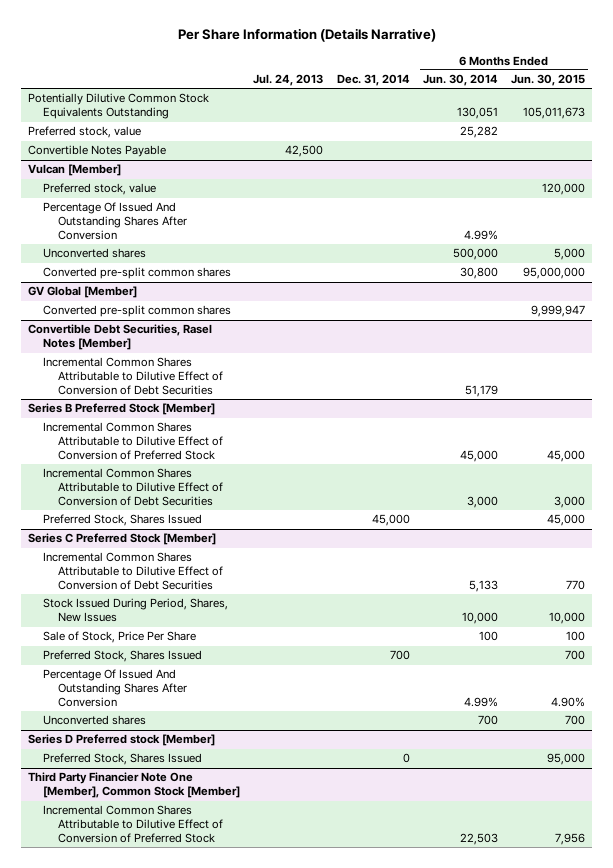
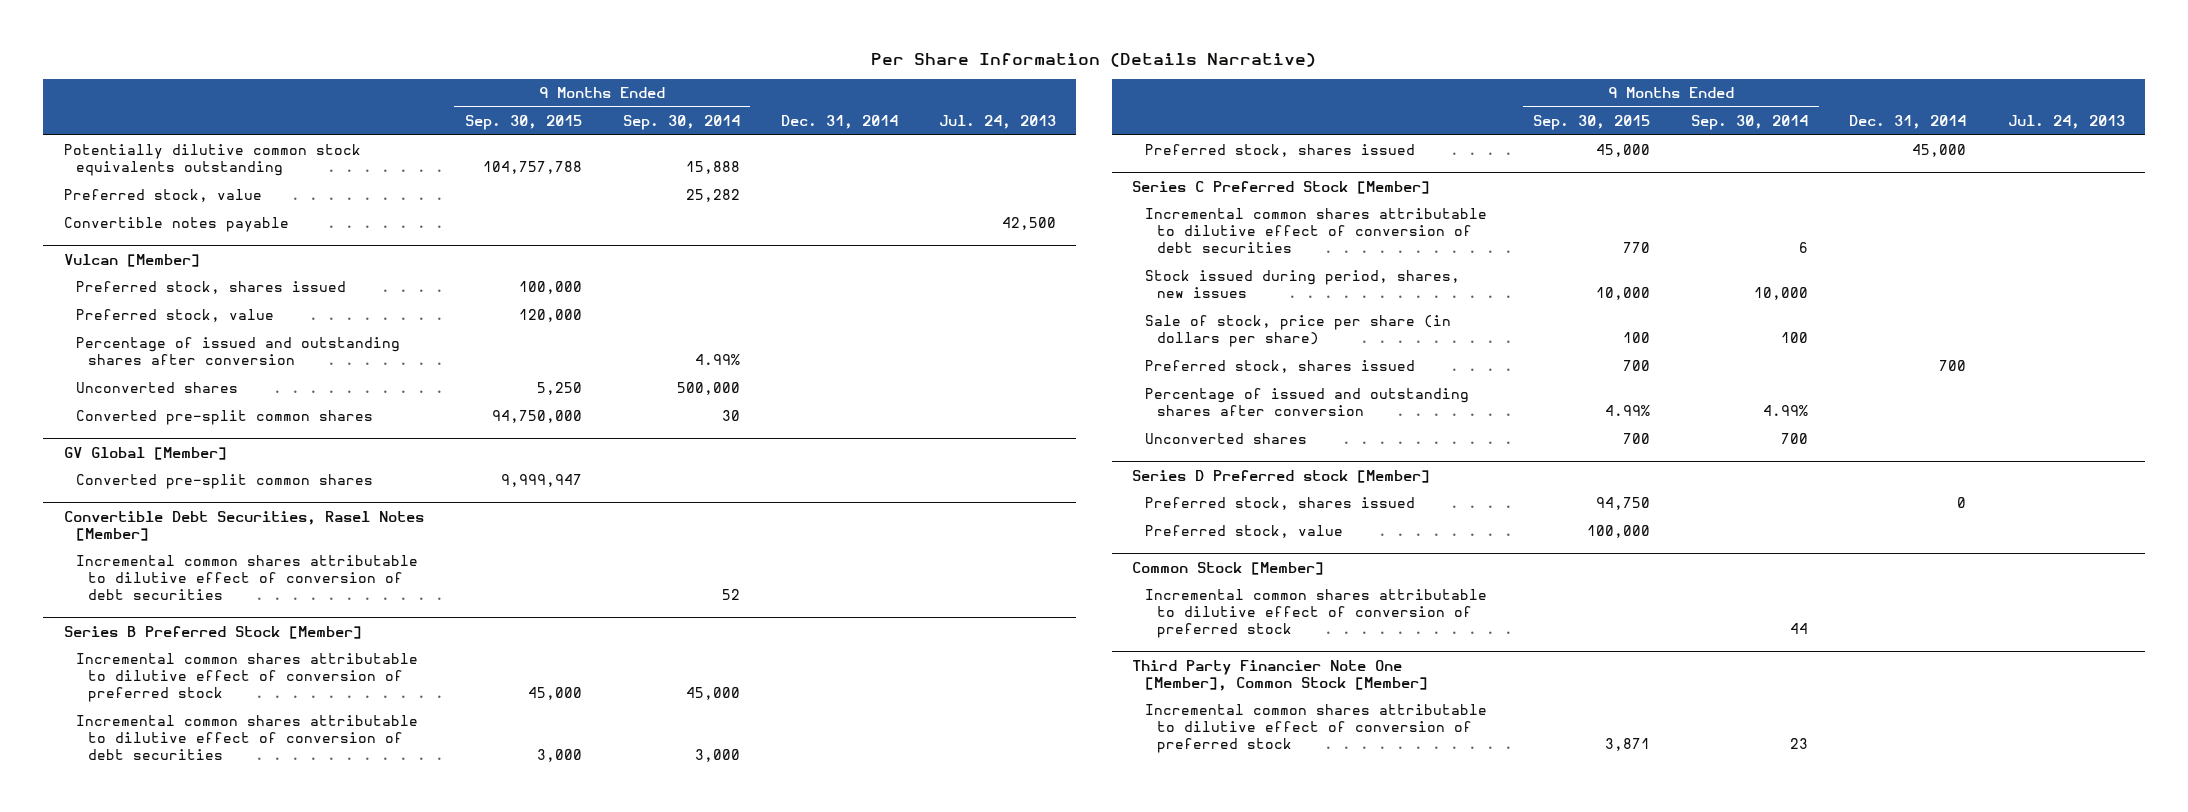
- | Jul. 24, 2013 | Dec. 31, 2014 | 6 Months Ended Jun. 30, 2014 | 6 Months Ended Jun. 30, 2015
+ | 9 Months Ended Sep. 30, 2015 | 9 Months Ended Sep. 30, 2014 | Dec. 31, 2014 | Jul. 24, 2013
- Potentially Dilutive Common Stock Equivalents Outstanding | | | 130,051 | 105,011,673
+ Potentially dilutive common stock equivalents outstanding | 104,757,788 | 15,888 | |
- Convertible Notes Payable | 42,500 | | |
+ Convertible notes payable | | | | 42,500
@ Vulcan [Member]
+ Preferred stock, shares issued | 100,000 | | |
- Percentage Of Issued And Outstanding Shares After Conversion | | | 4.99% |
+ Percentage of issued and outstanding shares after conversion | | 4.99% | |
@ Convertible Debt Securities, Rasel Notes [Member]
- Incremental Common Shares Attributable to Dilutive Effect of Conversion of Debt Securities | | | 51,179 |
+ Incremental common shares attributable to dilutive effect of conversion of debt securities | | 52 | |
@ Series B Preferred Stock [Member]
- Incremental Common Shares Attributable to Dilutive Effect of Conversion of Preferred Stock | | | 45,000 | 45,000
- Incremental Common Shares Attributable to Dilutive Effect of Conversion of Debt Securities | | | 3,000 | 3,000
- Preferred Stock, Shares Issued | | 45,000 | | 45,000
+ Incremental common shares attributable to dilutive effect of conversion of preferred stock | 45,000 | 45,000 | |
+ Incremental common shares attributable to dilutive effect of conversion of debt securities | 3,000 | 3,000 | |
+ Preferred stock, shares issued | 45,000 | | 45,000 |
@ Series C Preferred Stock [Member]
- Incremental Common Shares Attributable to Dilutive Effect of Conversion of Debt Securities | | | 5,133 | 770
- Stock Issued During Period, Shares, New Issues | | | 10,000 | 10,000
- Sale of Stock, Price Per Share | | | 100 | 100
- Preferred Stock, Shares Issued | | 700 | | 700
- Percentage Of Issued And Outstanding Shares After Conversion | | | 4.99% | 4.90%
+ Incremental common shares attributable to dilutive effect of conversion of debt securities | 770 | 6 | |
+ Stock issued during period, shares, new issues | 10,000 | 10,000 | |
+ Sale of stock, price per share (in dollars per share) | 100 | 100 | |
+ Preferred stock, shares issued | 700 | | 700 |
+ Percentage of issued and outstanding shares after conversion | 4.99% | 4.99% | |
@ Series D Preferred stock [Member]
- Preferred Stock, Shares Issued | | 0 | | 95,000
+ Preferred stock, shares issued | 94,750 | | 0 |
+ Preferred stock, value | 100,000 | | |
+ Common Stock [Member]
+ Incremental common shares attributable to dilutive effect of conversion of preferred stock | | 44 | |
@ Third Party Financier Note One [Member], Common Stock [Member]
- Incremental Common Shares Attributable to Dilutive Effect of Conversion of Preferred Stock | | | 22,503 | 7,956
+ Incremental common shares attributable to dilutive effect of conversion of preferred stock | 3,871 | 23 | |

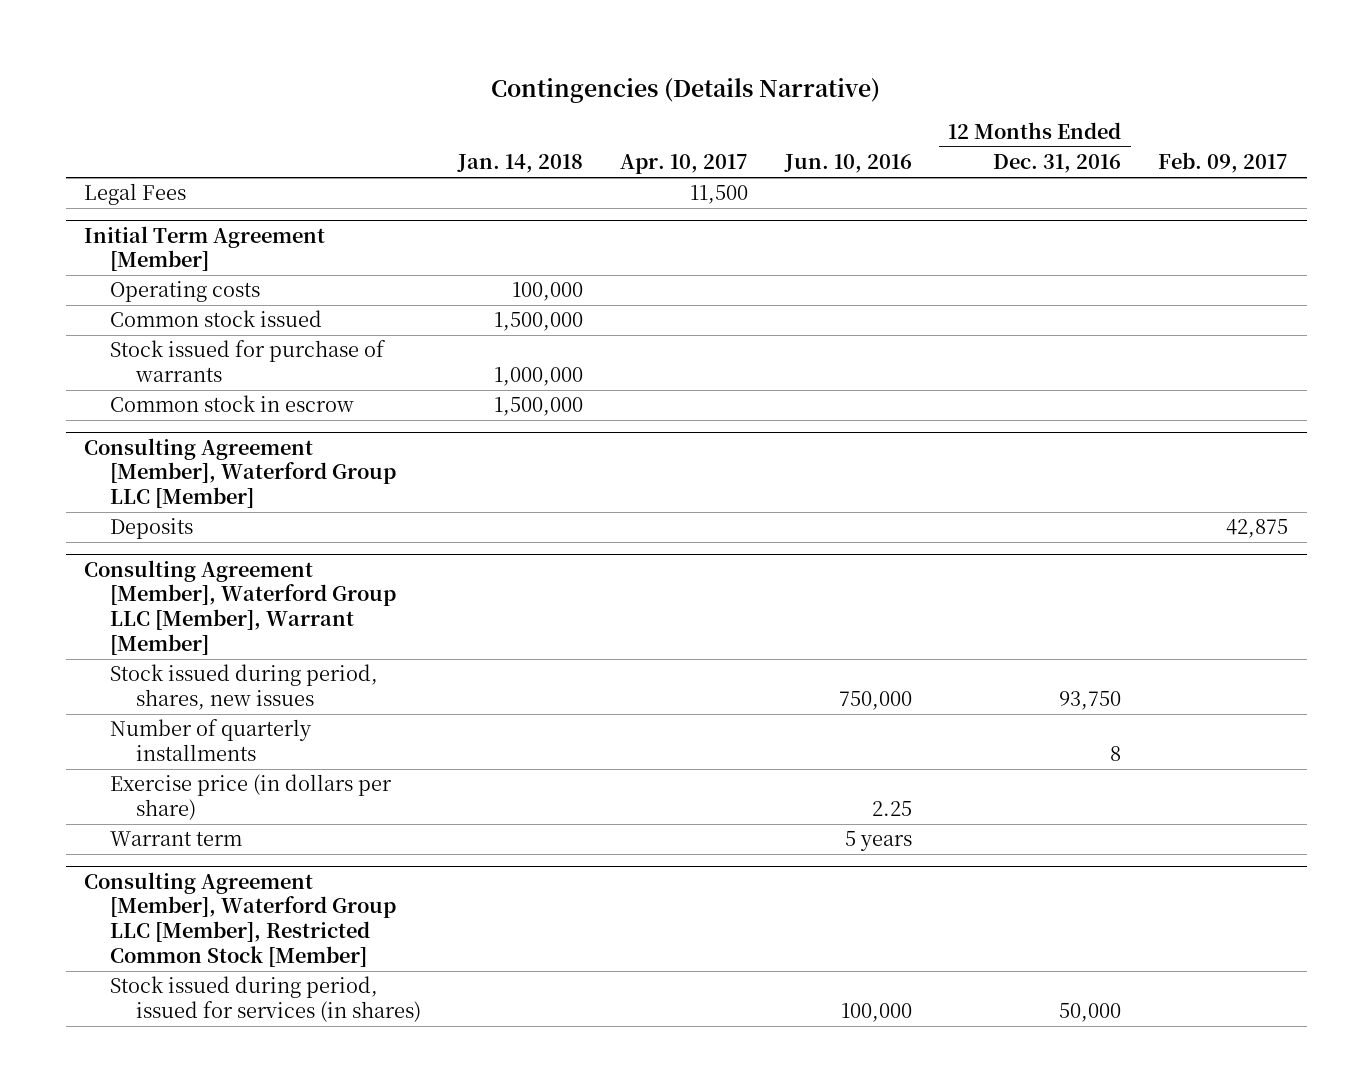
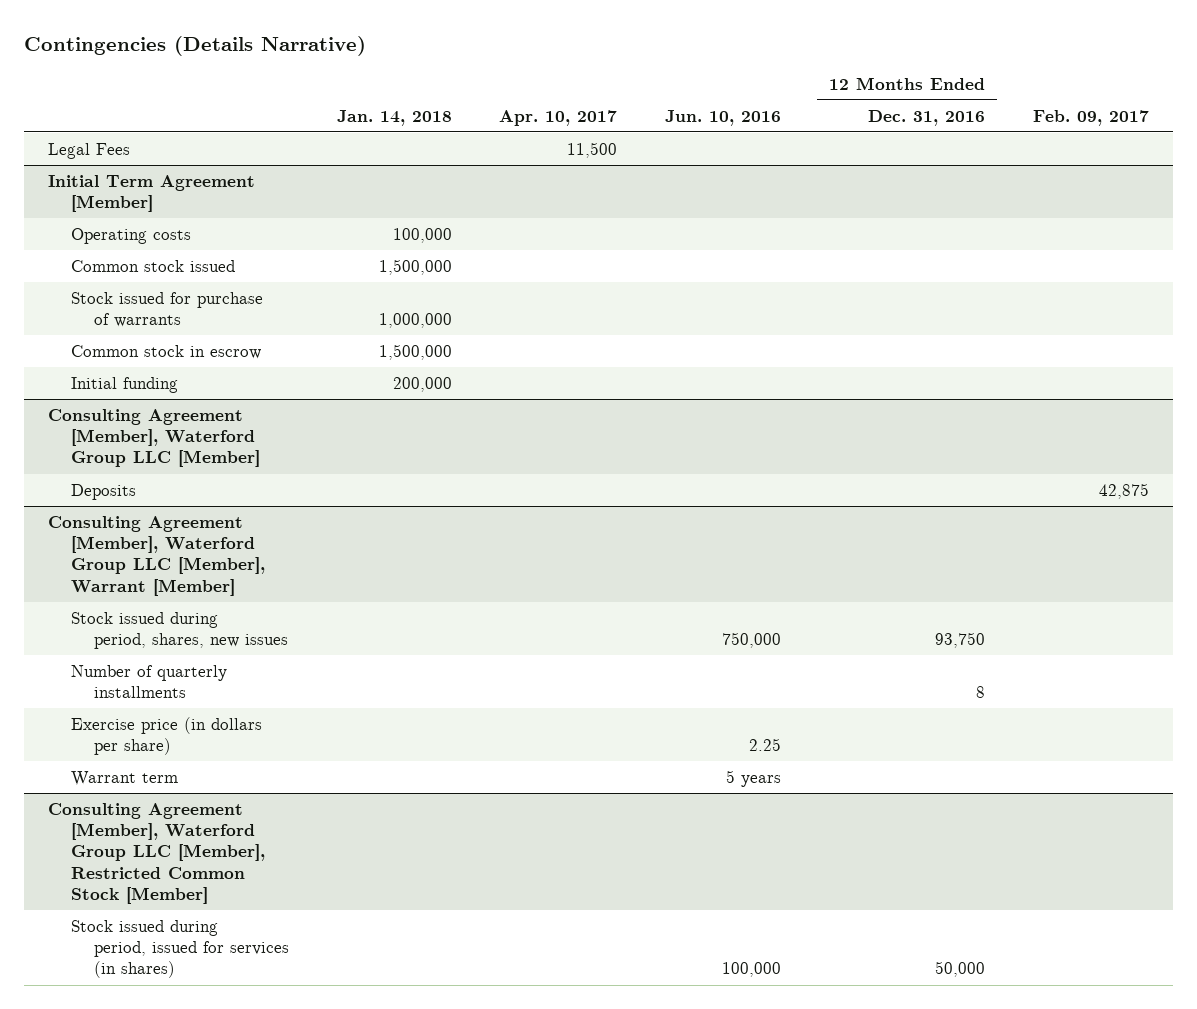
@ Initial Term Agreement [Member]
+ Initial funding | 200,000 | | | |

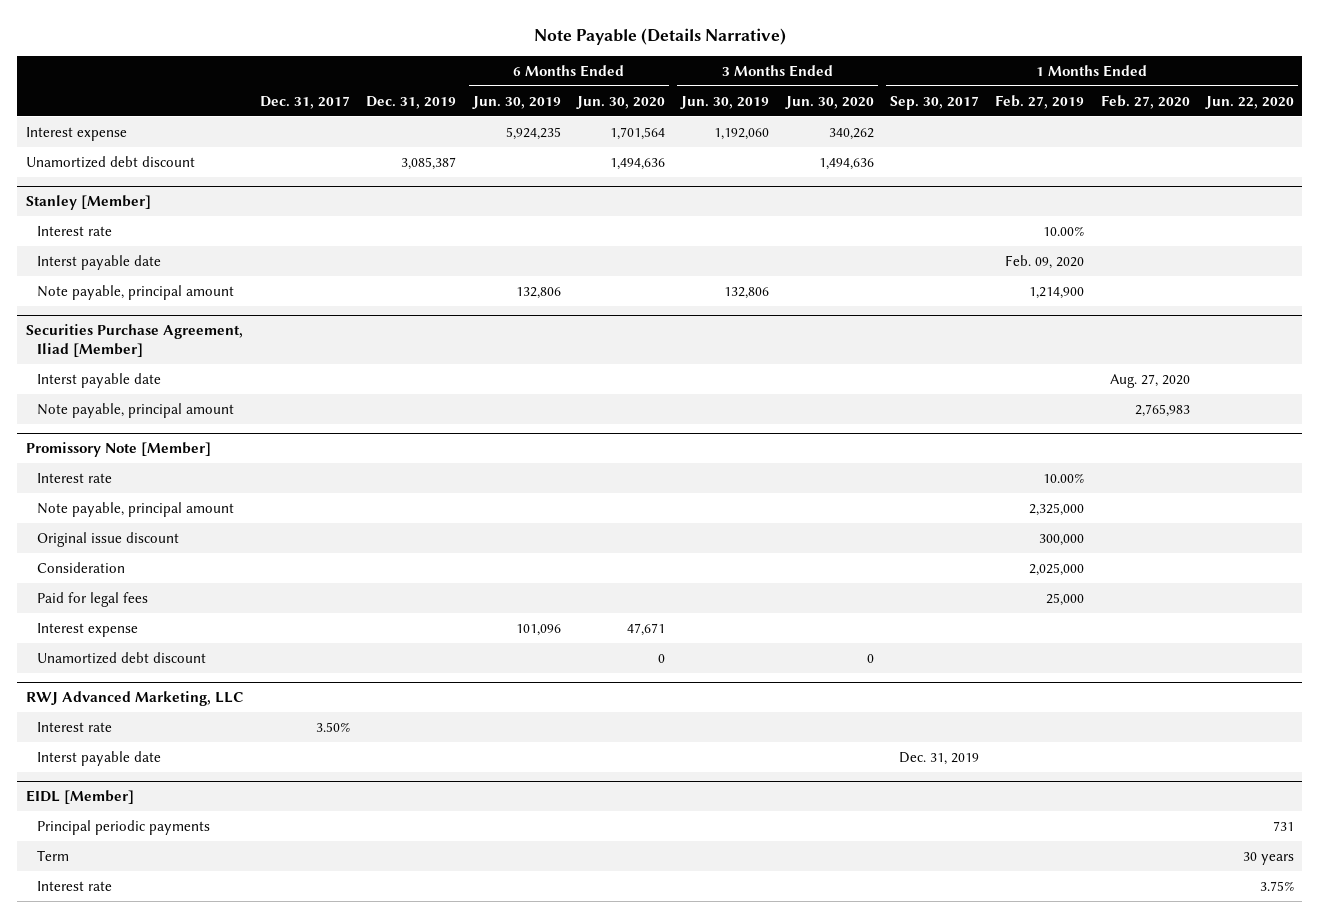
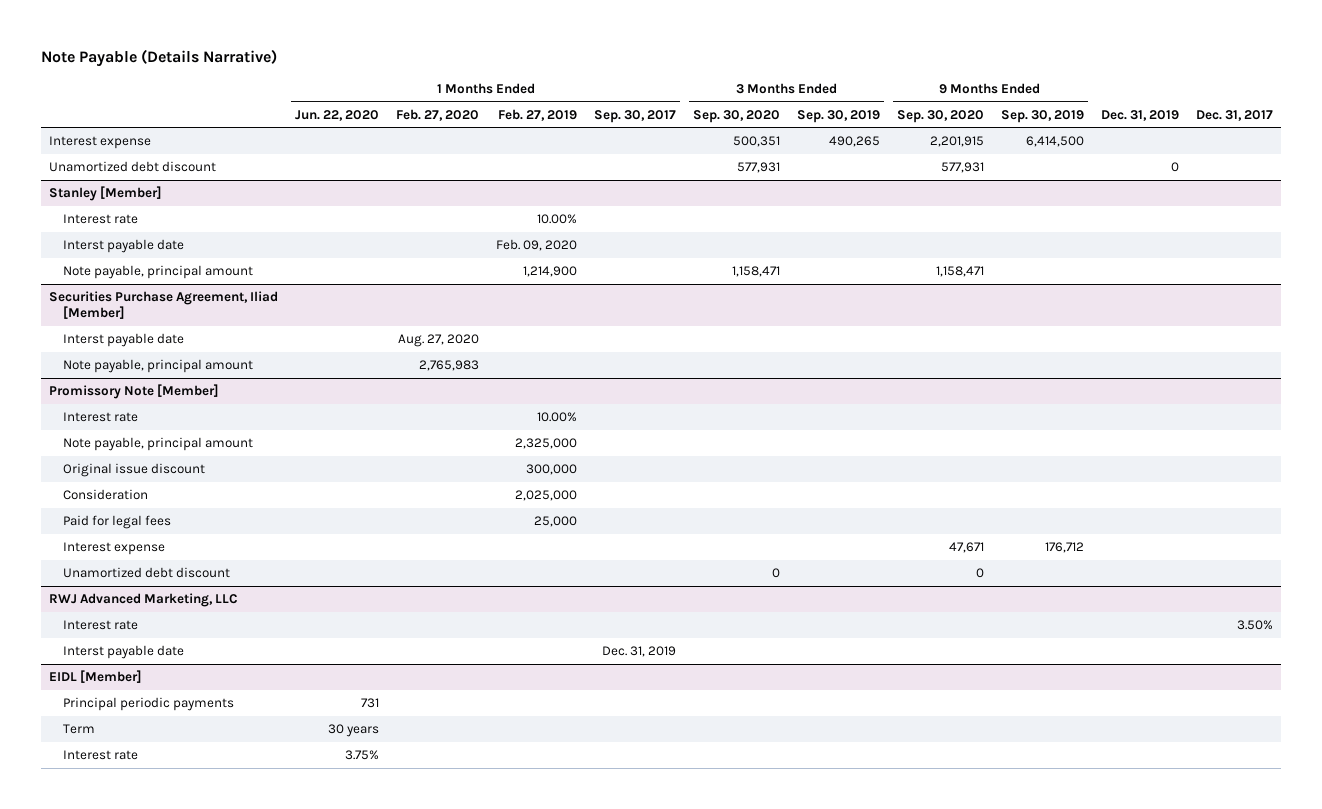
- | Dec. 31, 2017 | Dec. 31, 2019 | 6 Months Ended Jun. 30, 2019 | 6 Months Ended Jun. 30, 2020 | 3 Months Ended Jun. 30, 2019 | 3 Months Ended Jun. 30, 2020 | 1 Months Ended Sep. 30, 2017 | 1 Months Ended Feb. 27, 2019 | 1 Months Ended Feb. 27, 2020 | 1 Months Ended Jun. 22, 2020
+ | 1 Months Ended Jun. 22, 2020 | 1 Months Ended Feb. 27, 2020 | 1 Months Ended Feb. 27, 2019 | 1 Months Ended Sep. 30, 2017 | 3 Months Ended Sep. 30, 2020 | 3 Months Ended Sep. 30, 2019 | 9 Months Ended Sep. 30, 2020 | 9 Months Ended Sep. 30, 2019 | Dec. 31, 2019 | Dec. 31, 2017
- Unamortized debt discount | | 3,085,387 | | 1,494,636 | | 1,494,636 | | | |
+ Unamortized debt discount | | | | | 577,931 | | 577,931 | | 0 |

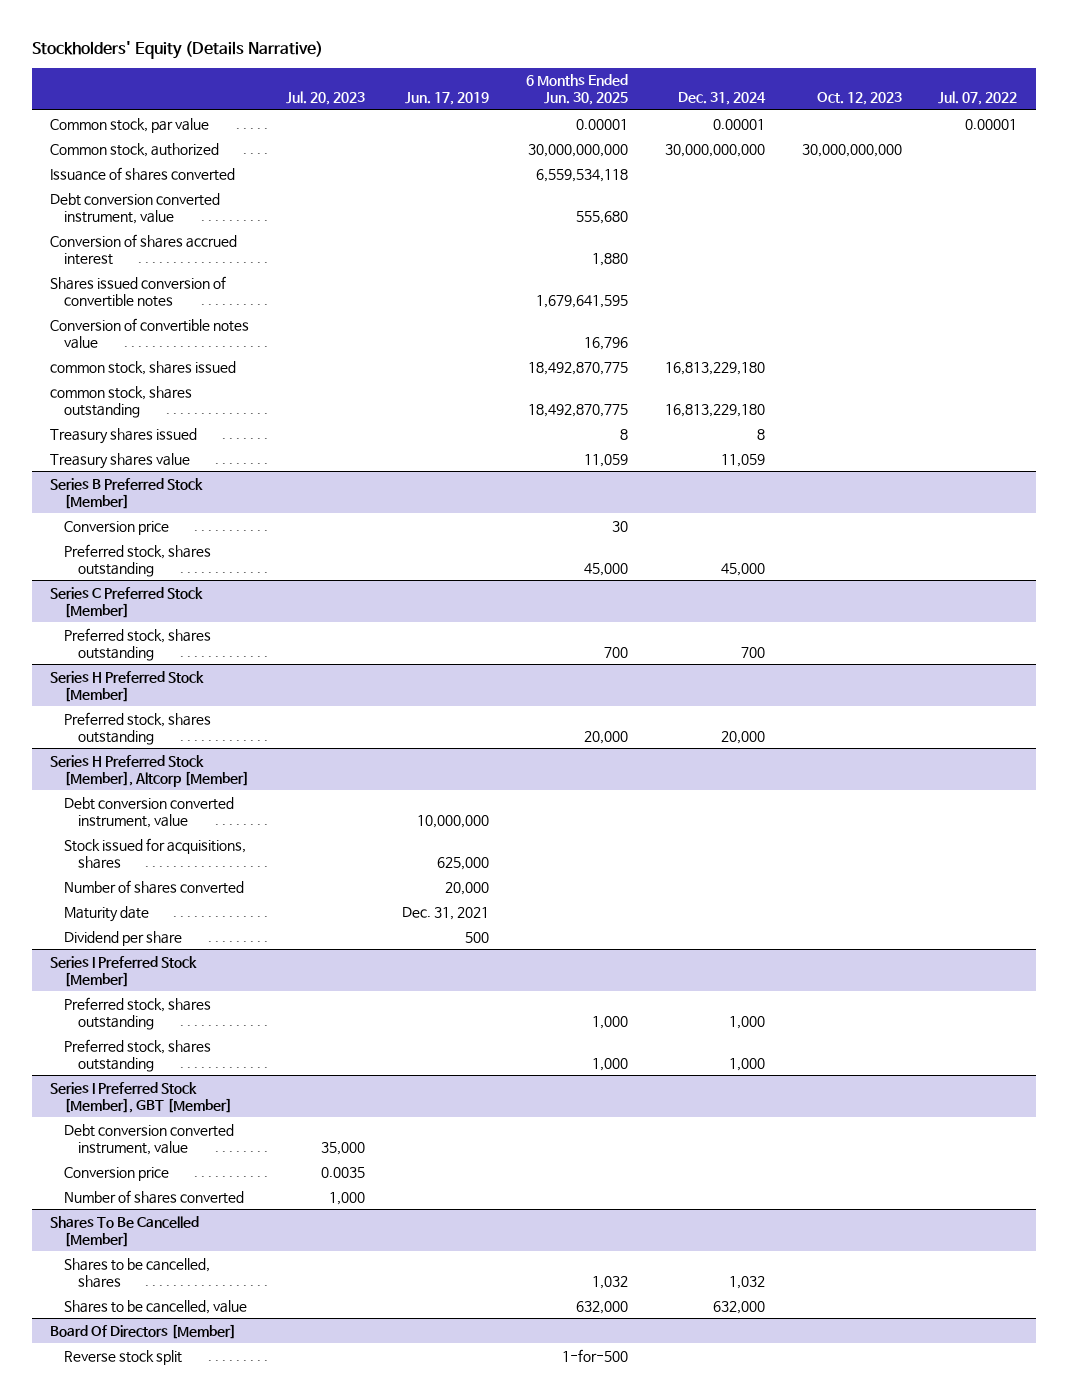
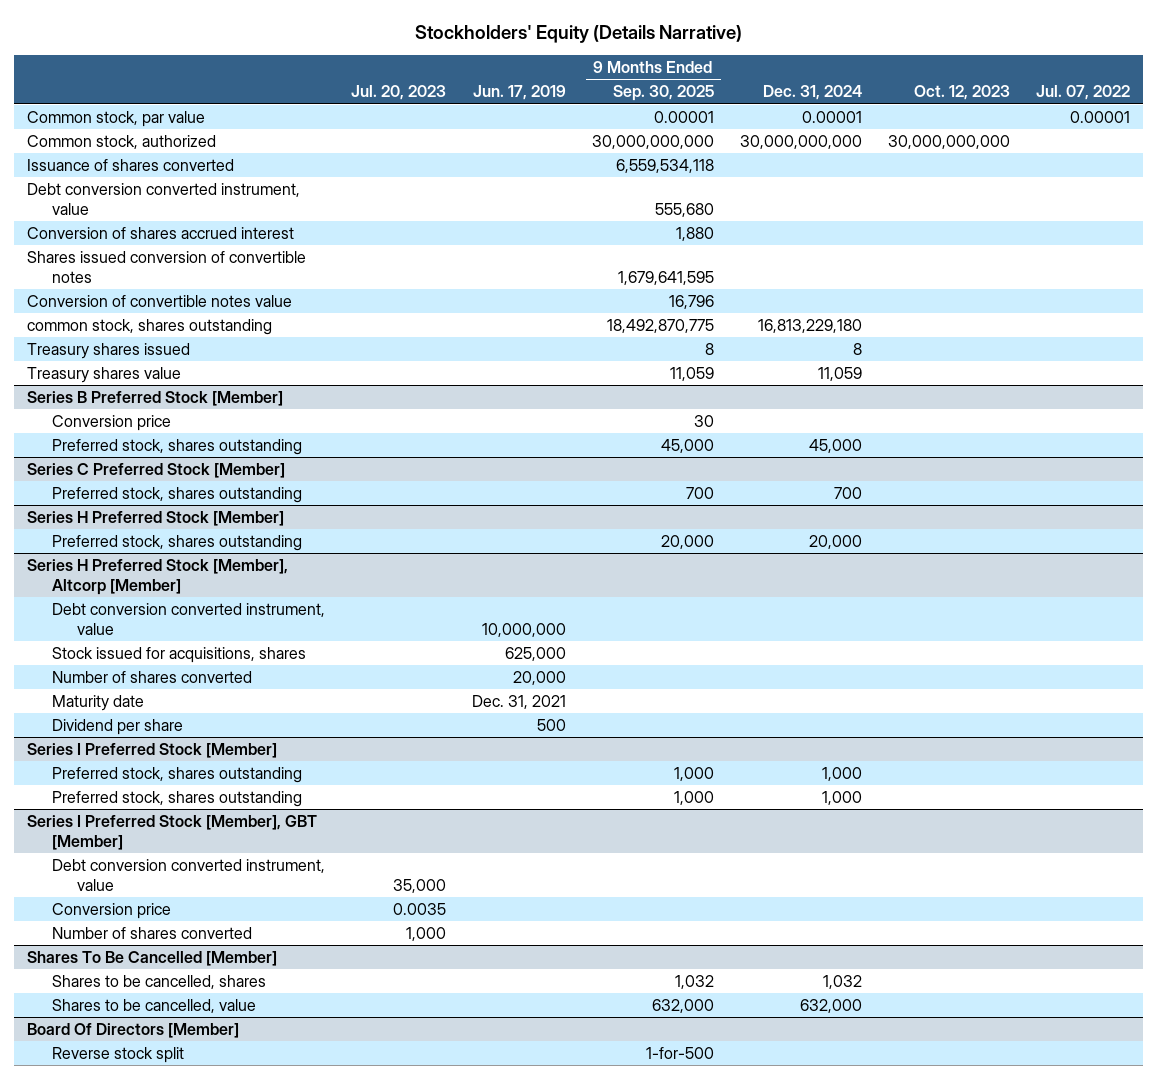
- | Jul. 20, 2023 | Jun. 17, 2019 | 6 Months Ended Jun. 30, 2025 | Dec. 31, 2024 | Oct. 12, 2023 | Jul. 07, 2022
+ | Jul. 20, 2023 | Jun. 17, 2019 | 9 Months Ended Sep. 30, 2025 | Dec. 31, 2024 | Oct. 12, 2023 | Jul. 07, 2022
- common stock, shares issued | | | 18,492,870,775 | 16,813,229,180 | |

